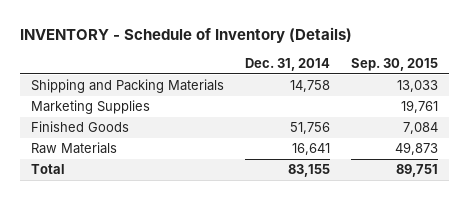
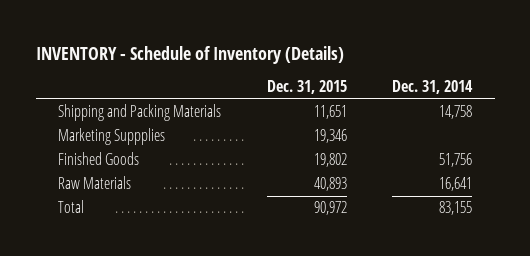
- | Dec. 31, 2014 | Sep. 30, 2015
+ | Dec. 31, 2015 | Dec. 31, 2014
- Marketing Supplies | | 19,761
+ Marketing Suppplies | 19,346 |

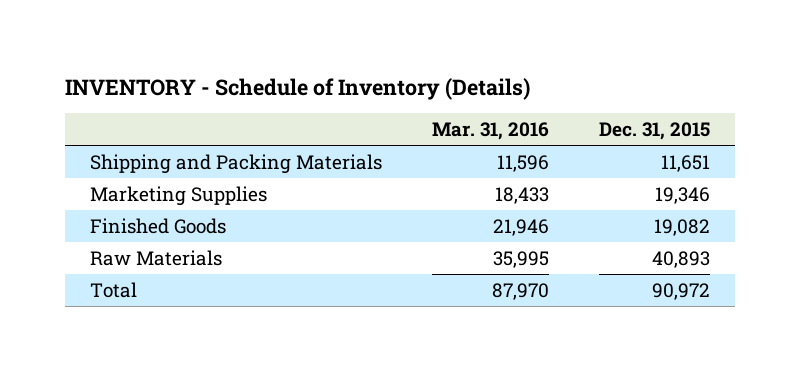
- | Dec. 31, 2015 | Dec. 31, 2014
+ | Mar. 31, 2016 | Dec. 31, 2015
- Marketing Suppplies | 19,346 |
- Finished Goods | 19,802 | 51,756
+ Marketing Supplies | 18,433 | 19,346
+ Finished Goods | 21,946 | 19,082

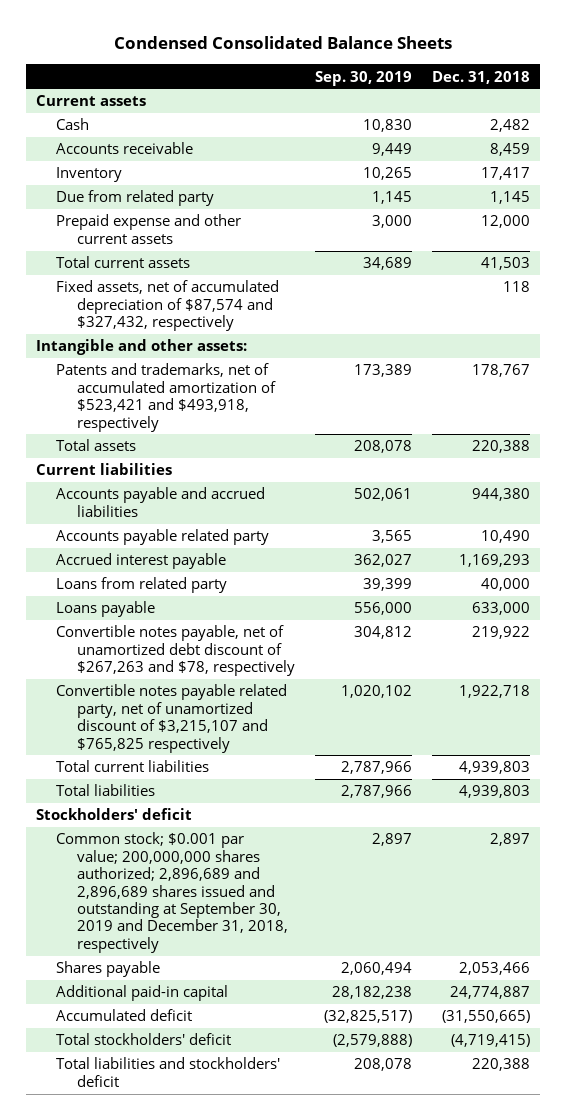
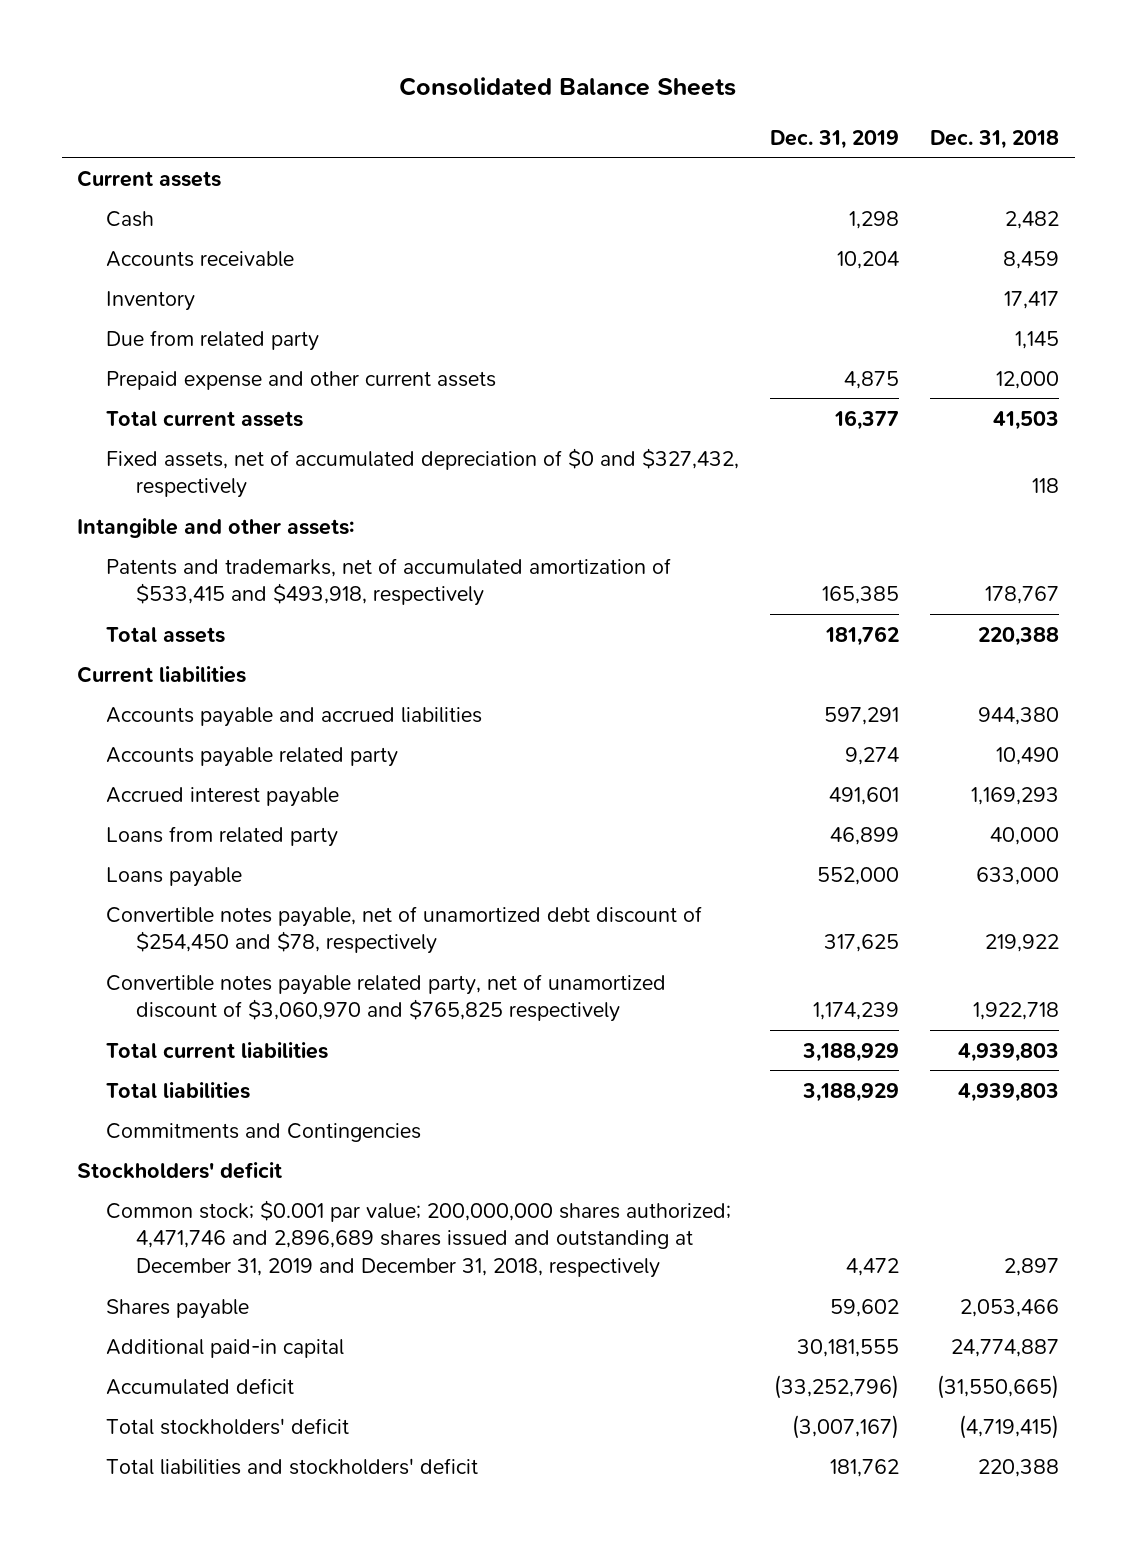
- Condensed Consolidated Balance Sheets
+ Consolidated Balance Sheets
- | Sep. 30, 2019 | Dec. 31, 2018
+ | Dec. 31, 2019 | Dec. 31, 2018
- Fixed assets, net of accumulated depreciation of $87,574 and $327,432, respectively | | 118
+ Fixed assets, net of accumulated depreciation of $0 and $327,432, respectively | | 118
- Patents and trademarks, net of accumulated amortization of $523,421 and $493,918, respectively | 173,389 | 178,767
+ Patents and trademarks, net of accumulated amortization of $533,415 and $493,918, respectively | 165,385 | 178,767
- Convertible notes payable, net of unamortized debt discount of $267,263 and $78, respectively | 304,812 | 219,922
- Convertible notes payable related party, net of unamortized discount of $3,215,107 and $765,825 respectively | 1,020,102 | 1,922,718
+ Convertible notes payable, net of unamortized debt discount of $254,450 and $78, respectively | 317,625 | 219,922
+ Convertible notes payable related party, net of unamortized discount of $3,060,970 and $765,825 respectively | 1,174,239 | 1,922,718
+ Commitments and Contingencies
- Common stock; $0.001 par value; 200,000,000 shares authorized; 2,896,689 and 2,896,689 shares issued and outstanding at September 30, 2019 and December 31, 2018, respectively | 2,897 | 2,897
+ Common stock; $0.001 par value; 200,000,000 shares authorized; 4,471,746 and 2,896,689 shares issued and outstanding at December 31, 2019 and December 31, 2018, respectively | 4,472 | 2,897

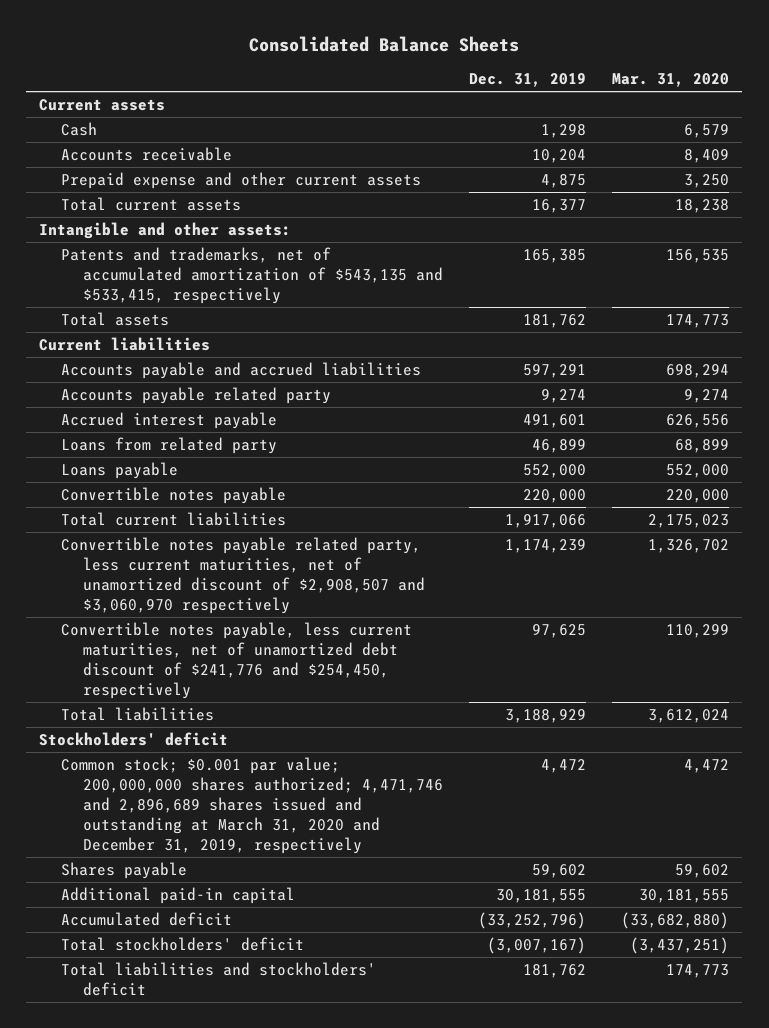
- | Dec. 31, 2019 | Dec. 31, 2018
+ | Dec. 31, 2019 | Mar. 31, 2020
- Inventory | | 17,417
- Due from related party | | 1,145
- Fixed assets, net of accumulated depreciation of $0 and $327,432, respectively | | 118
- Patents and trademarks, net of accumulated amortization of $533,415 and $493,918, respectively | 165,385 | 178,767
+ Patents and trademarks, net of accumulated amortization of $543,135 and $533,415, respectively | 165,385 | 156,535
- Convertible notes payable, net of unamortized debt discount of $254,450 and $78, respectively | 317,625 | 219,922
- Convertible notes payable related party, net of unamortized discount of $3,060,970 and $765,825 respectively | 1,174,239 | 1,922,718
- Total current liabilities | 3,188,929 | 4,939,803
+ Convertible notes payable | 220,000 | 220,000
+ Total current liabilities | 1,917,066 | 2,175,023
+ Convertible notes payable related party, less current maturities, net of unamortized discount of $2,908,507 and $3,060,970 respectively | 1,174,239 | 1,326,702
+ Convertible notes payable, less current maturities, net of unamortized debt discount of $241,776 and $254,450, respectively | 97,625 | 110,299
- Commitments and Contingencies
- Common stock; $0.001 par value; 200,000,000 shares authorized; 4,471,746 and 2,896,689 shares issued and outstanding at December 31, 2019 and December 31, 2018, respectively | 4,472 | 2,897
+ Common stock; $0.001 par value; 200,000,000 shares authorized; 4,471,746 and 2,896,689 shares issued and outstanding at March 31, 2020 and December 31, 2019, respectively | 4,472 | 4,472

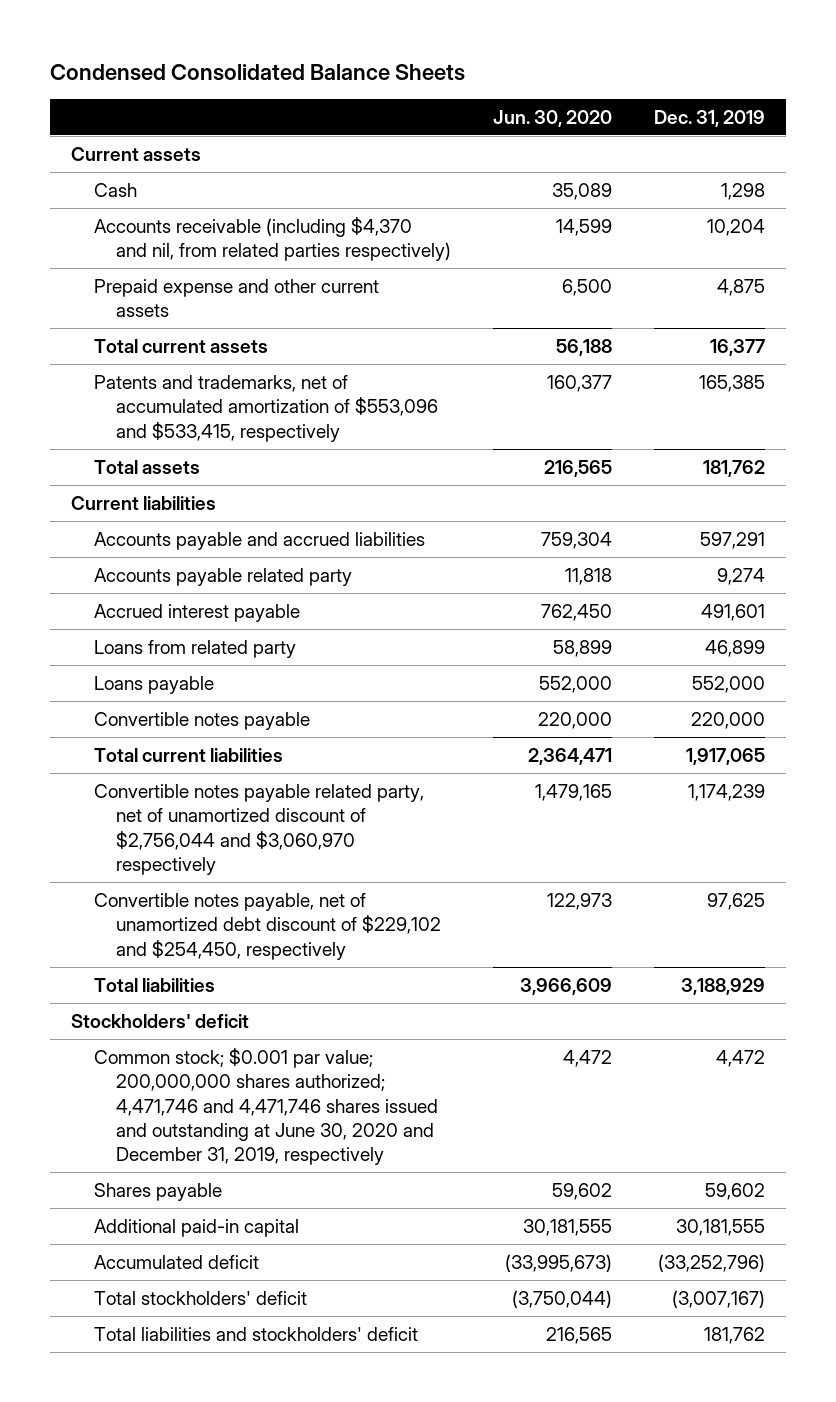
- Consolidated Balance Sheets
+ Condensed Consolidated Balance Sheets
- | Dec. 31, 2019 | Mar. 31, 2020
+ | Jun. 30, 2020 | Dec. 31, 2019
- Accounts receivable | 10,204 | 8,409
+ Accounts receivable (including $4,370 and nil, from related parties respectively) | 14,599 | 10,204
- Intangible and other assets:
- Patents and trademarks, net of accumulated amortization of $543,135 and $533,415, respectively | 165,385 | 156,535
+ Patents and trademarks, net of accumulated amortization of $553,096 and $533,415, respectively | 160,377 | 165,385
- Total current liabilities | 1,917,066 | 2,175,023
- Convertible notes payable related party, less current maturities, net of unamortized discount of $2,908,507 and $3,060,970 respectively | 1,174,239 | 1,326,702
- Convertible notes payable, less current maturities, net of unamortized debt discount of $241,776 and $254,450, respectively | 97,625 | 110,299
+ Total current liabilities | 2,364,471 | 1,917,065
+ Convertible notes payable related party, net of unamortized discount of $2,756,044 and $3,060,970 respectively | 1,479,165 | 1,174,239
+ Convertible notes payable, net of unamortized debt discount of $229,102 and $254,450, respectively | 122,973 | 97,625
- Common stock; $0.001 par value; 200,000,000 shares authorized; 4,471,746 and 2,896,689 shares issued and outstanding at March 31, 2020 and December 31, 2019, respectively | 4,472 | 4,472
+ Common stock; $0.001 par value; 200,000,000 shares authorized; 4,471,746 and 4,471,746 shares issued and outstanding at June 30, 2020 and December 31, 2019, respectively | 4,472 | 4,472

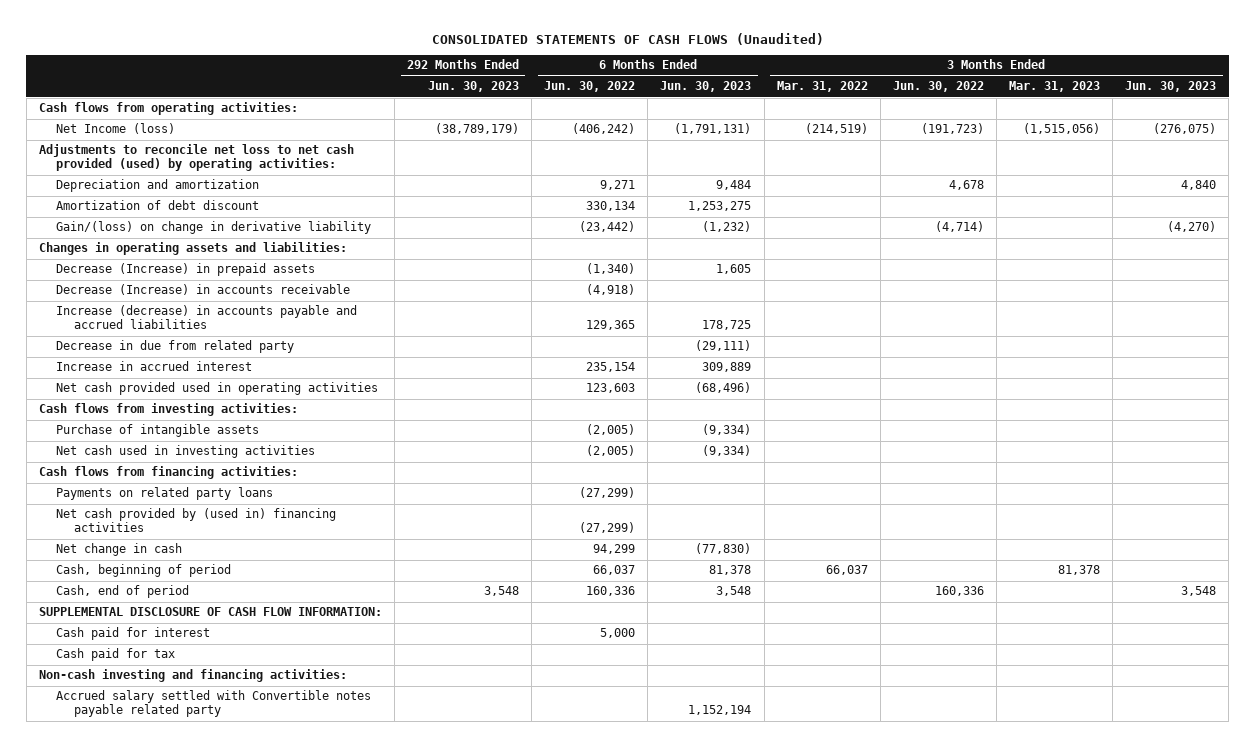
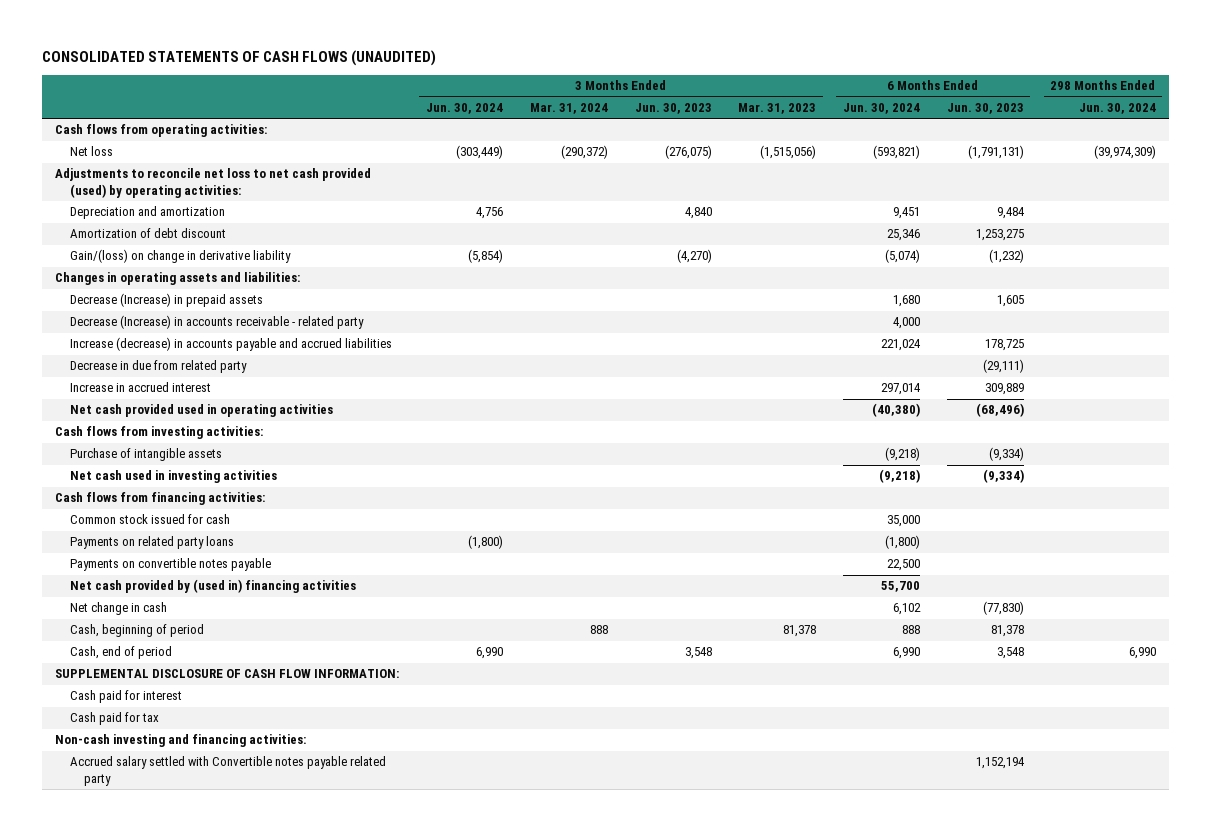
- CONSOLIDATED STATEMENTS OF CASH FLOWS (Unaudited)
+ CONSOLIDATED STATEMENTS OF CASH FLOWS (UNAUDITED)
- | 292 Months Ended Jun. 30, 2023 | 6 Months Ended Jun. 30, 2022 | 6 Months Ended Jun. 30, 2023 | 3 Months Ended Mar. 31, 2022 | 3 Months Ended Jun. 30, 2022 | 3 Months Ended Mar. 31, 2023 | 3 Months Ended Jun. 30, 2023
+ | 3 Months Ended Jun. 30, 2024 | 3 Months Ended Mar. 31, 2024 | 3 Months Ended Jun. 30, 2023 | 3 Months Ended Mar. 31, 2023 | 6 Months Ended Jun. 30, 2024 | 6 Months Ended Jun. 30, 2023 | 298 Months Ended Jun. 30, 2024
- Net Income (loss) | (38,789,179) | (406,242) | (1,791,131) | (214,519) | (191,723) | (1,515,056) | (276,075)
+ Net loss | (303,449) | (290,372) | (276,075) | (1,515,056) | (593,821) | (1,791,131) | (39,974,309)
- Decrease (Increase) in accounts receivable | | (4,918) | | | | |
+ Decrease (Increase) in accounts receivable - related party | | | | | 4,000 | |
+ Common stock issued for cash | | | | | 35,000 | |
+ Payments on convertible notes payable | | | | | 22,500 | |

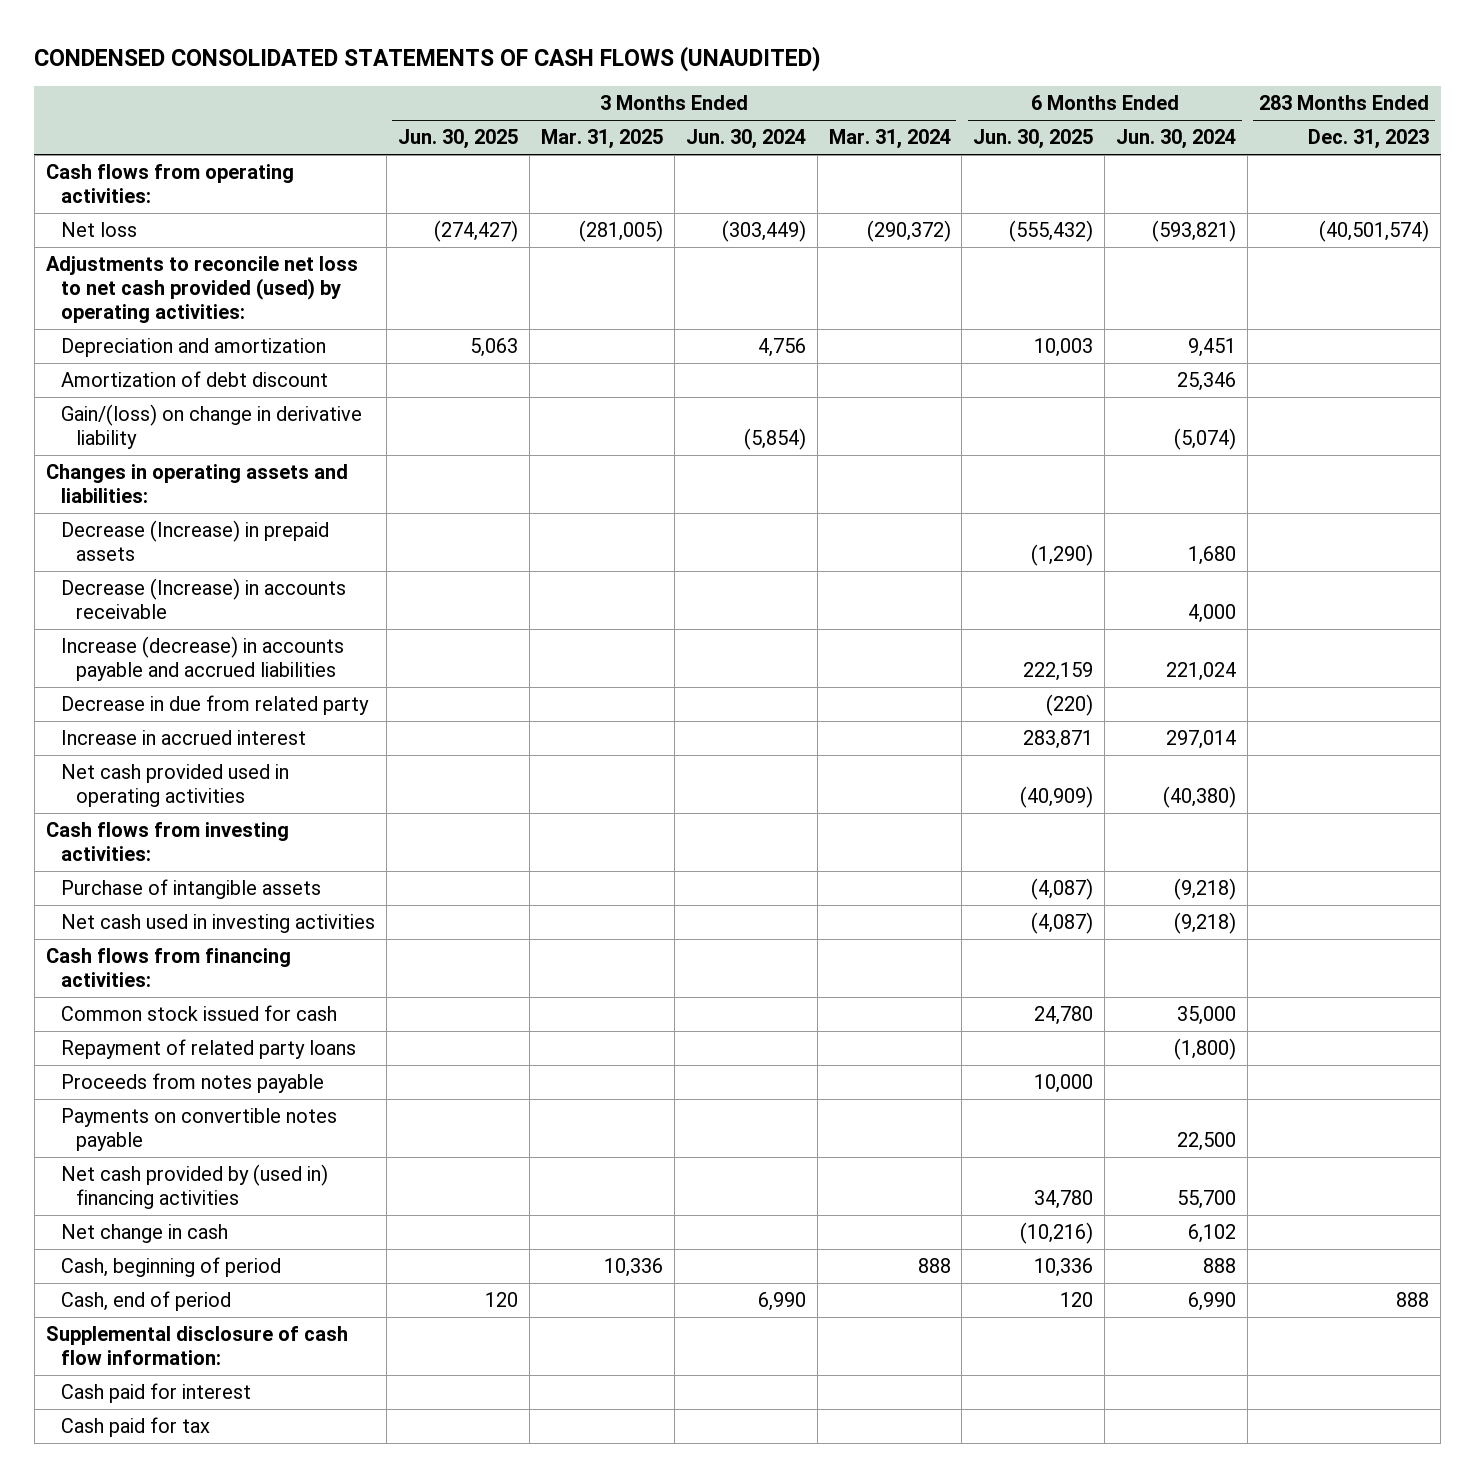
- CONSOLIDATED STATEMENTS OF CASH FLOWS (UNAUDITED)
+ CONDENSED CONSOLIDATED STATEMENTS OF CASH FLOWS (UNAUDITED)
- | 3 Months Ended Jun. 30, 2024 | 3 Months Ended Mar. 31, 2024 | 3 Months Ended Jun. 30, 2023 | 3 Months Ended Mar. 31, 2023 | 6 Months Ended Jun. 30, 2024 | 6 Months Ended Jun. 30, 2023 | 298 Months Ended Jun. 30, 2024
+ | 3 Months Ended Jun. 30, 2025 | 3 Months Ended Mar. 31, 2025 | 3 Months Ended Jun. 30, 2024 | 3 Months Ended Mar. 31, 2024 | 6 Months Ended Jun. 30, 2025 | 6 Months Ended Jun. 30, 2024 | 283 Months Ended Dec. 31, 2023
- Decrease (Increase) in accounts receivable - related party | | | | | 4,000 | |
+ Decrease (Increase) in accounts receivable | | | | | | 4,000 |
- Payments on related party loans | (1,800) | | | | (1,800) | |
+ Repayment of related party loans | | | | | | (1,800) |
+ Proceeds from notes payable | | | | | 10,000 | |
- SUPPLEMENTAL DISCLOSURE OF CASH FLOW INFORMATION:
+ Supplemental disclosure of cash flow information:
- Non-cash investing and financing activities:
- Accrued salary settled with Convertible notes payable related party | | | | | | 1,152,194 |

